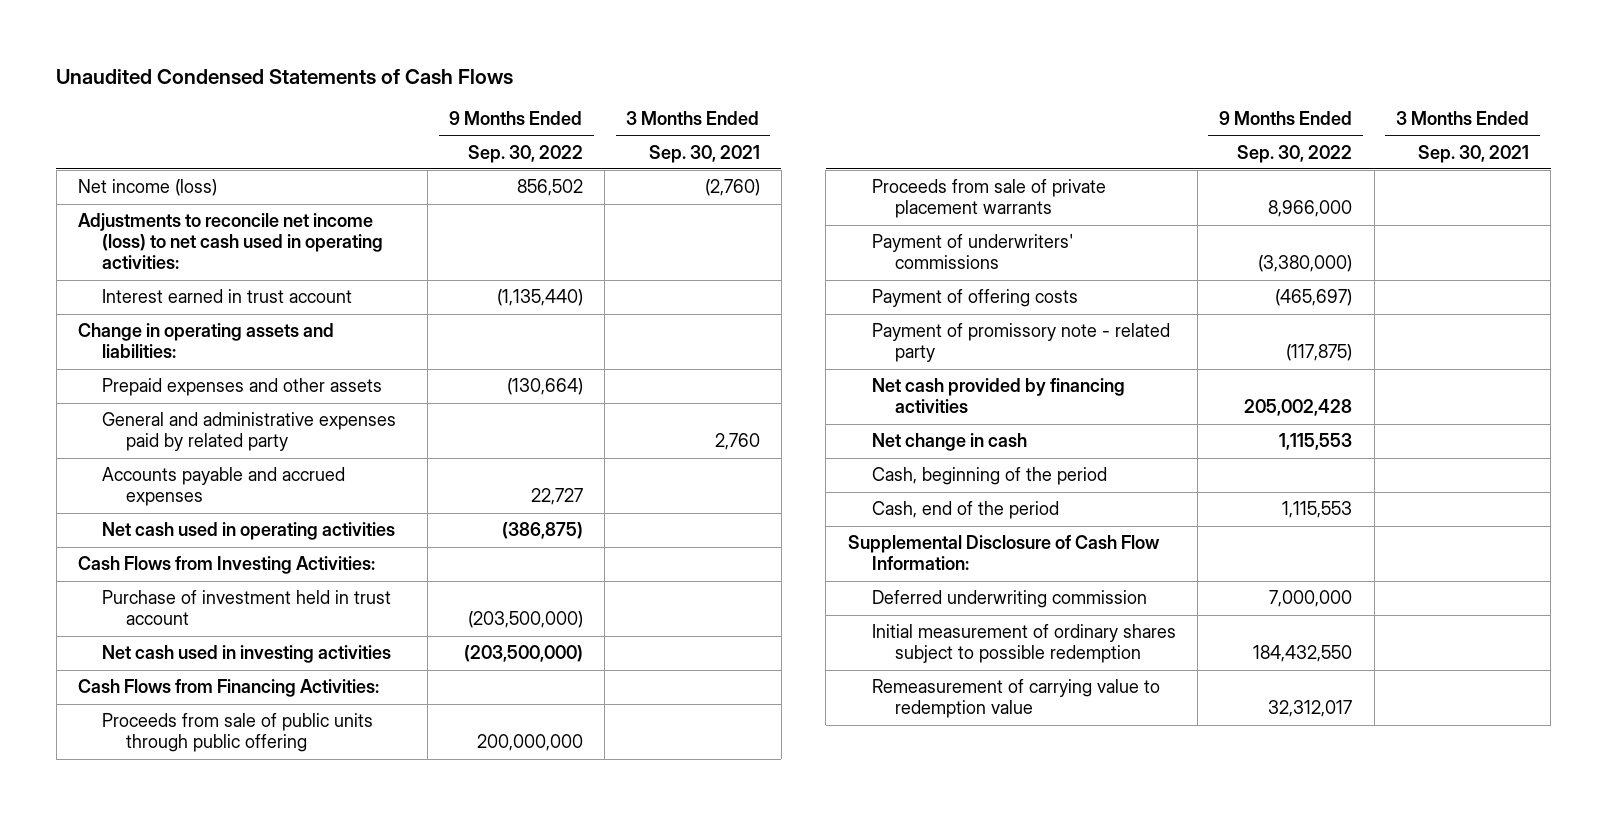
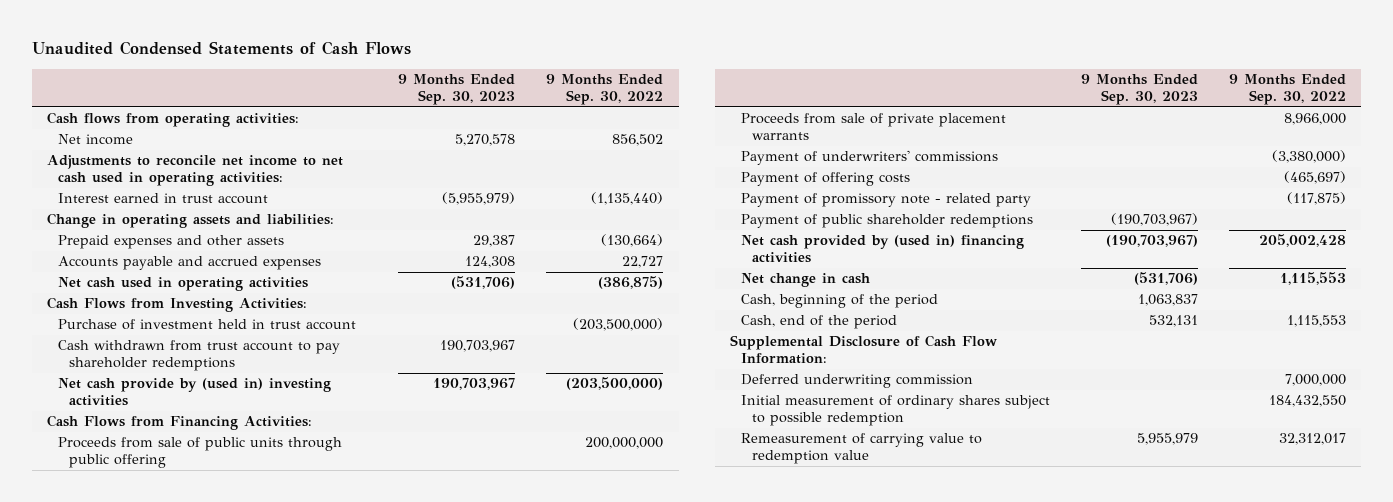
- | 9 Months Ended Sep. 30, 2022 | 3 Months Ended Sep. 30, 2021
+ | 9 Months Ended Sep. 30, 2023 | 9 Months Ended Sep. 30, 2022
- Net income (loss) | 856,502 | (2,760)
- Adjustments to reconcile net income (loss) to net cash used in operating activities:
+ Cash flows from operating activities:
+ Net income | 5,270,578 | 856,502
+ Adjustments to reconcile net income to net cash used in operating activities:
- General and administrative expenses paid by related party | | 2,760
- Net cash used in investing activities | (203,500,000) |
+ Cash withdrawn from trust account to pay shareholder redemptions | 190,703,967 |
+ Net cash provide by (used in) investing activities | 190,703,967 | (203,500,000)
- Net cash provided by financing activities | 205,002,428 |
+ Payment of public shareholder redemptions | (190,703,967) |
+ Net cash provided by (used in) financing activities | (190,703,967) | 205,002,428

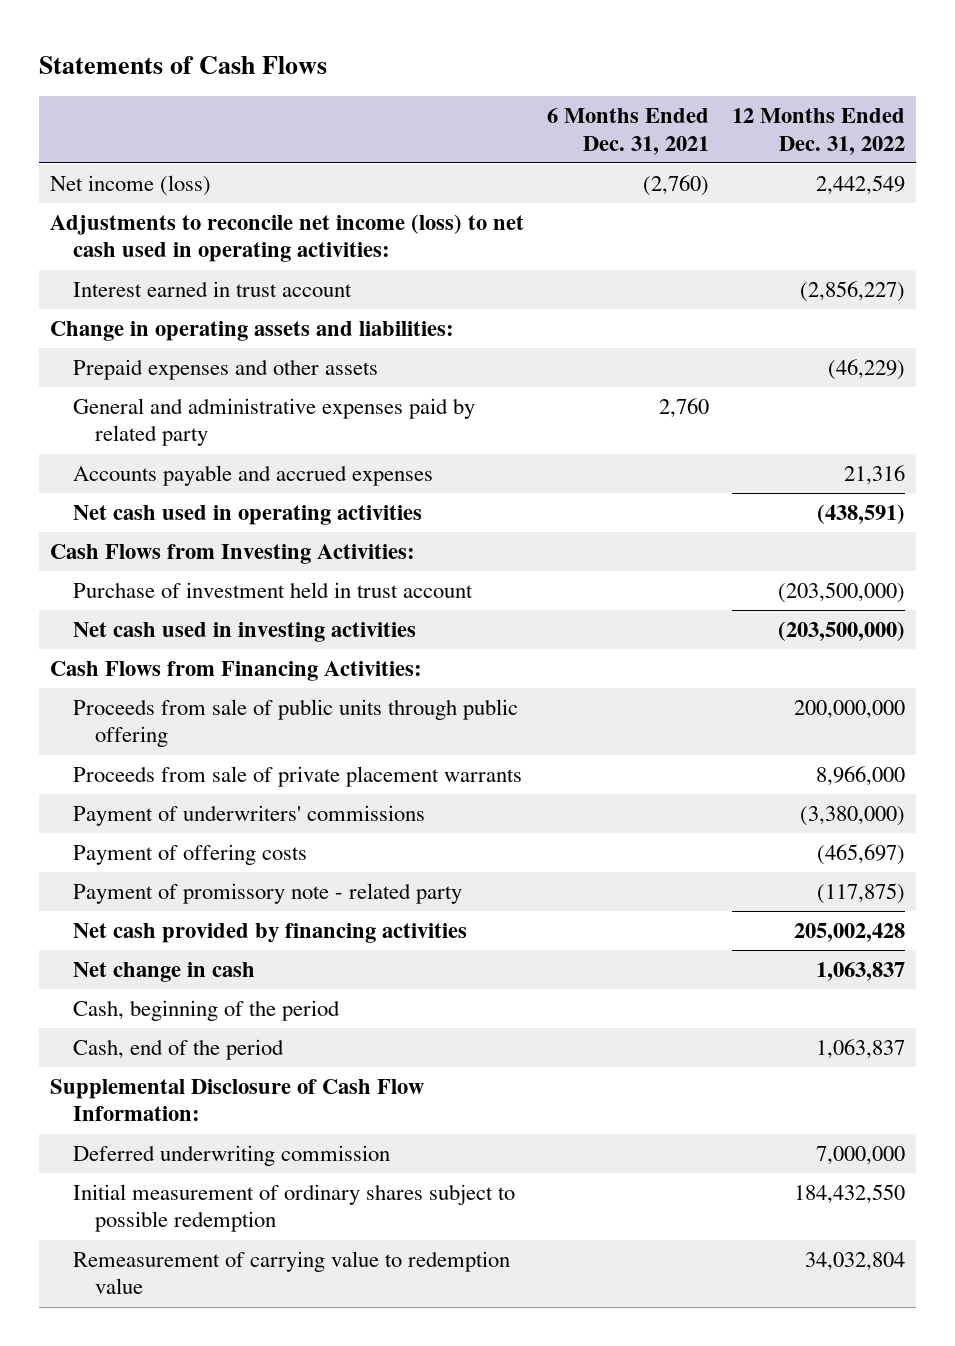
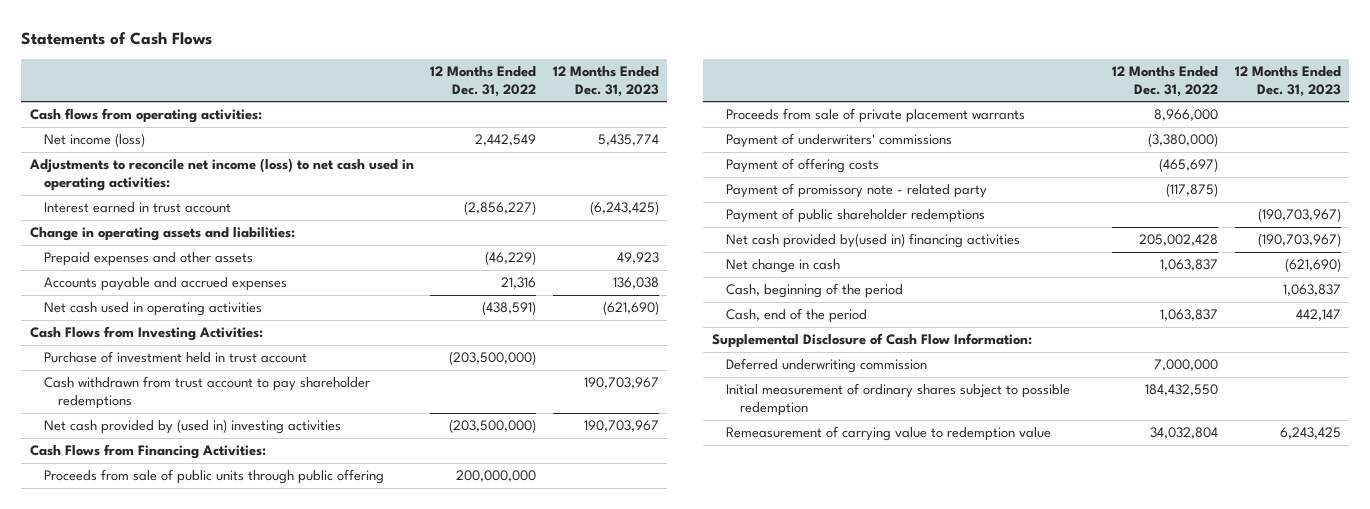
- | 6 Months Ended Dec. 31, 2021 | 12 Months Ended Dec. 31, 2022
+ | 12 Months Ended Dec. 31, 2022 | 12 Months Ended Dec. 31, 2023
+ Cash flows from operating activities:
- General and administrative expenses paid by related party | 2,760 |
- Net cash used in investing activities | | (203,500,000)
+ Cash withdrawn from trust account to pay shareholder redemptions | | 190,703,967
+ Net cash provided by (used in) investing activities | (203,500,000) | 190,703,967
- Net cash provided by financing activities | | 205,002,428
+ Payment of public shareholder redemptions | | (190,703,967)
+ Net cash provided by(used in) financing activities | 205,002,428 | (190,703,967)

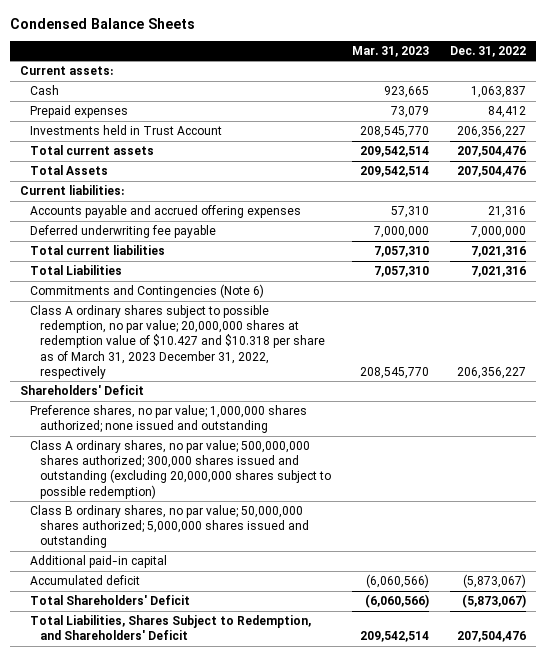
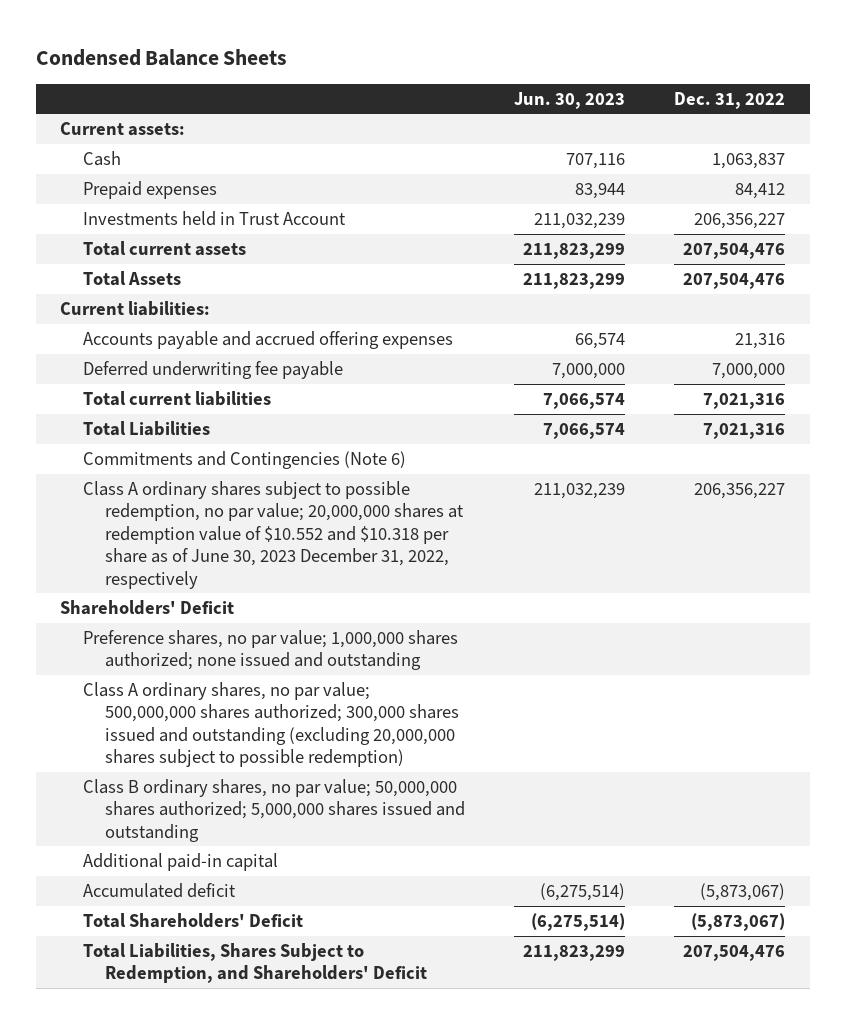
- | Mar. 31, 2023 | Dec. 31, 2022
+ | Jun. 30, 2023 | Dec. 31, 2022
- Class A ordinary shares subject to possible redemption, no par value; 20,000,000 shares at redemption value of $10.427 and $10.318 per share as of March 31, 2023 December 31, 2022, respectively | 208,545,770 | 206,356,227
+ Class A ordinary shares subject to possible redemption, no par value; 20,000,000 shares at redemption value of $10.552 and $10.318 per share as of June 30, 2023 December 31, 2022, respectively | 211,032,239 | 206,356,227

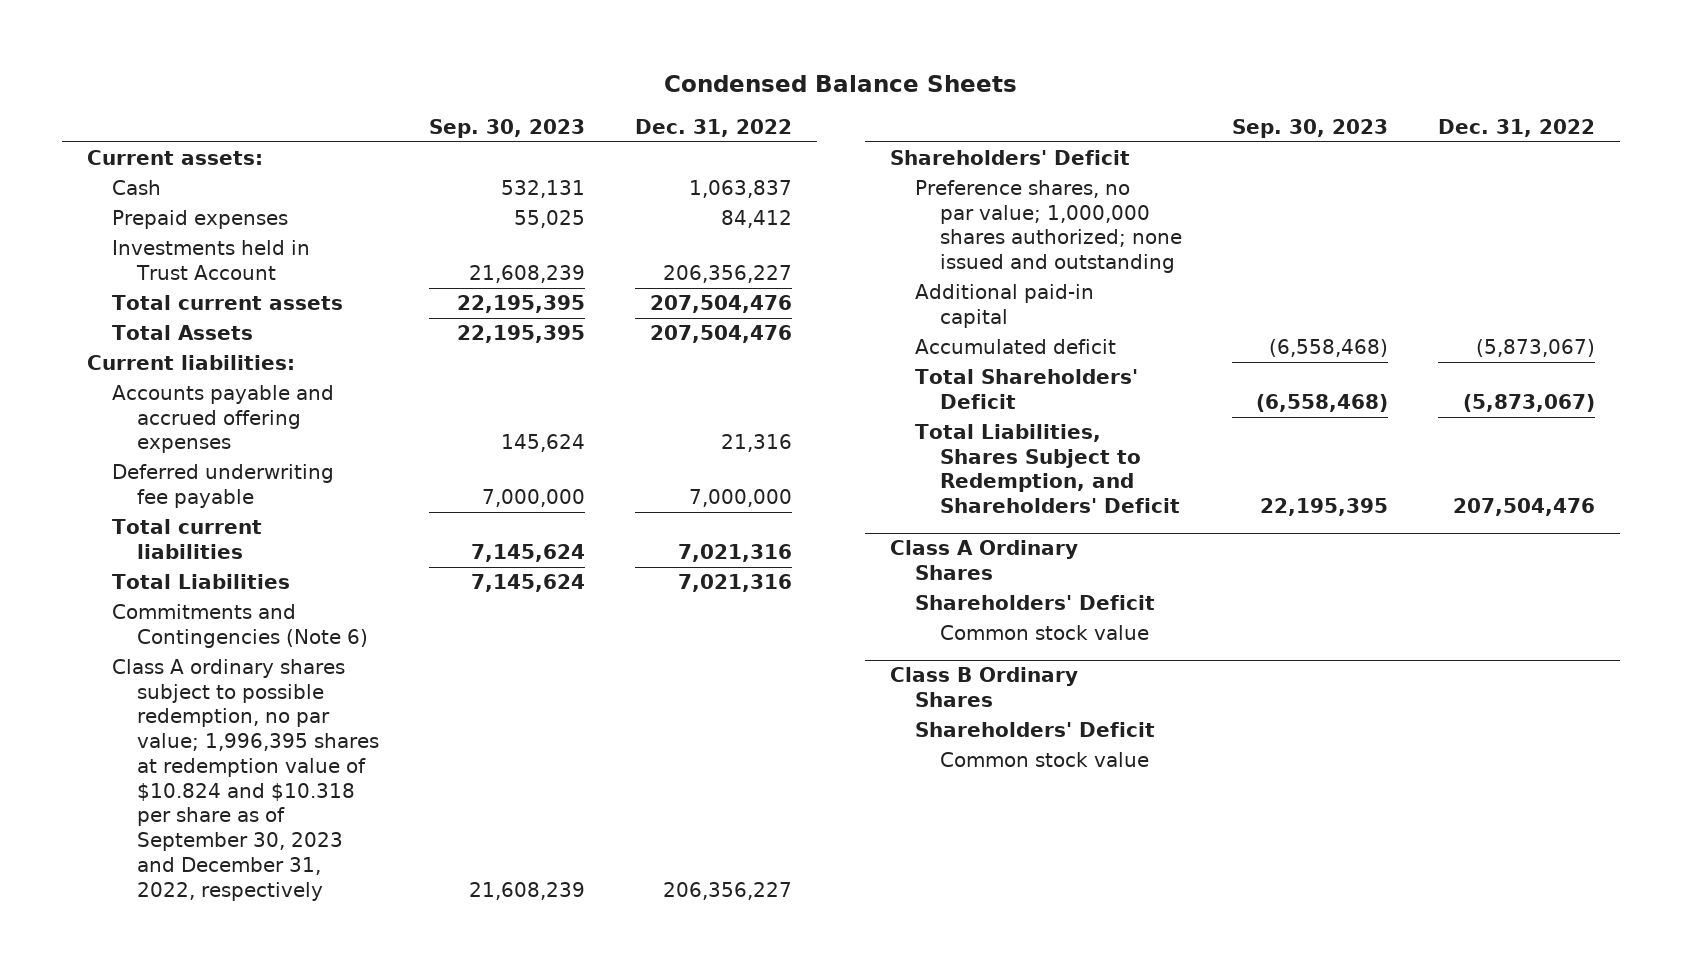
- | Jun. 30, 2023 | Dec. 31, 2022
+ | Sep. 30, 2023 | Dec. 31, 2022
- Class A ordinary shares subject to possible redemption, no par value; 20,000,000 shares at redemption value of $10.552 and $10.318 per share as of June 30, 2023 December 31, 2022, respectively | 211,032,239 | 206,356,227
+ Class A ordinary shares subject to possible redemption, no par value; 1,996,395 shares at redemption value of $10.824 and $10.318 per share as of September 30, 2023 and December 31, 2022, respectively | 21,608,239 | 206,356,227
- Class A ordinary shares, no par value; 500,000,000 shares authorized; 300,000 shares issued and outstanding (excluding 20,000,000 shares subject to possible redemption)
- Class B ordinary shares, no par value; 50,000,000 shares authorized; 5,000,000 shares issued and outstanding
+ Class A Ordinary Shares
+ Shareholders' Deficit
+ Common stock value
+ Class B Ordinary Shares
+ Shareholders' Deficit
+ Common stock value

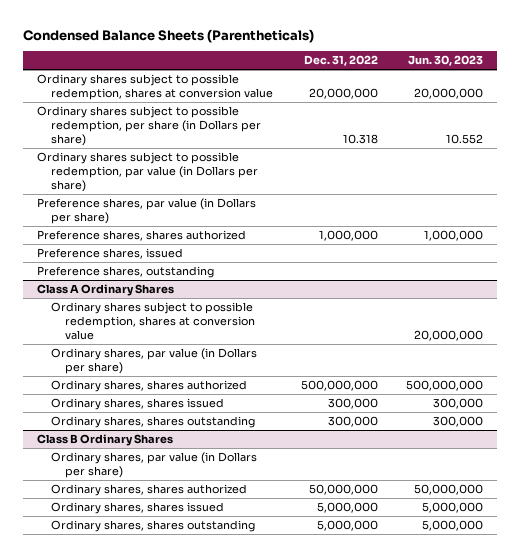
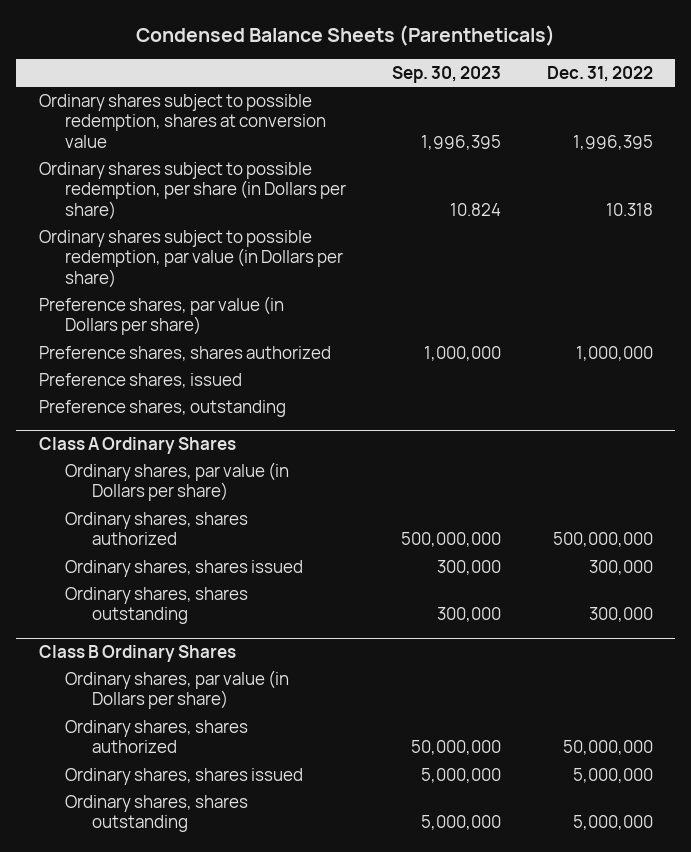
- | Dec. 31, 2022 | Jun. 30, 2023
+ | Sep. 30, 2023 | Dec. 31, 2022
- Ordinary shares subject to possible redemption, shares at conversion value | 20,000,000 | 20,000,000
+ Ordinary shares subject to possible redemption, shares at conversion value | 1,996,395 | 1,996,395
@ Class A Ordinary Shares
- Ordinary shares subject to possible redemption, shares at conversion value | | 20,000,000

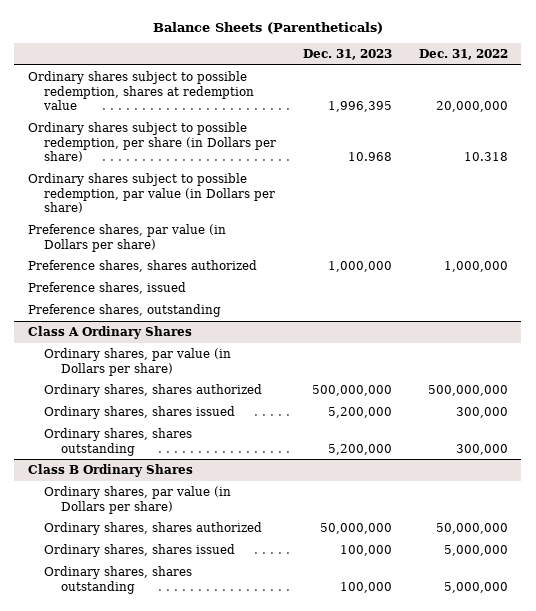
- Condensed Balance Sheets (Parentheticals)
+ Balance Sheets (Parentheticals)
- | Sep. 30, 2023 | Dec. 31, 2022
+ | Dec. 31, 2023 | Dec. 31, 2022
- Ordinary shares subject to possible redemption, shares at conversion value | 1,996,395 | 1,996,395
+ Ordinary shares subject to possible redemption, shares at redemption value | 1,996,395 | 20,000,000

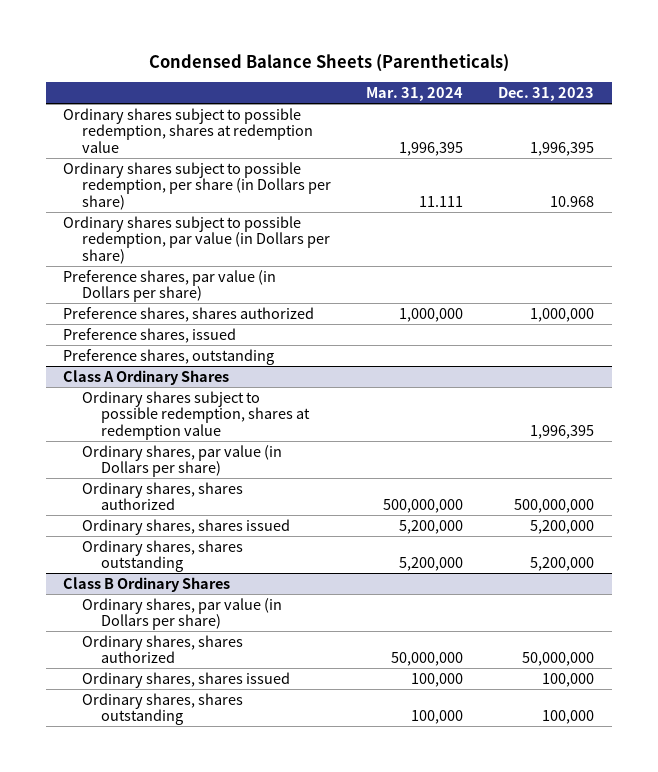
- Balance Sheets (Parentheticals)
+ Condensed Balance Sheets (Parentheticals)
- | Dec. 31, 2023 | Dec. 31, 2022
+ | Mar. 31, 2024 | Dec. 31, 2023
@ Class A Ordinary Shares
+ Ordinary shares subject to possible redemption, shares at redemption value | | 1,996,395

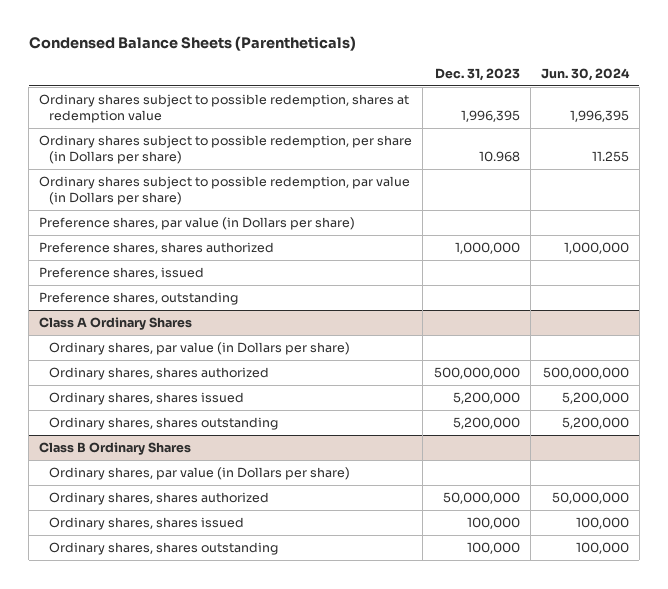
- | Mar. 31, 2024 | Dec. 31, 2023
+ | Dec. 31, 2023 | Jun. 30, 2024
@ Class A Ordinary Shares
- Ordinary shares subject to possible redemption, shares at redemption value | | 1,996,395

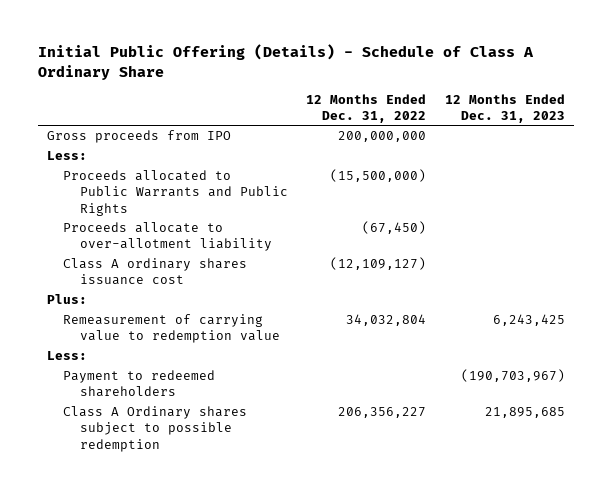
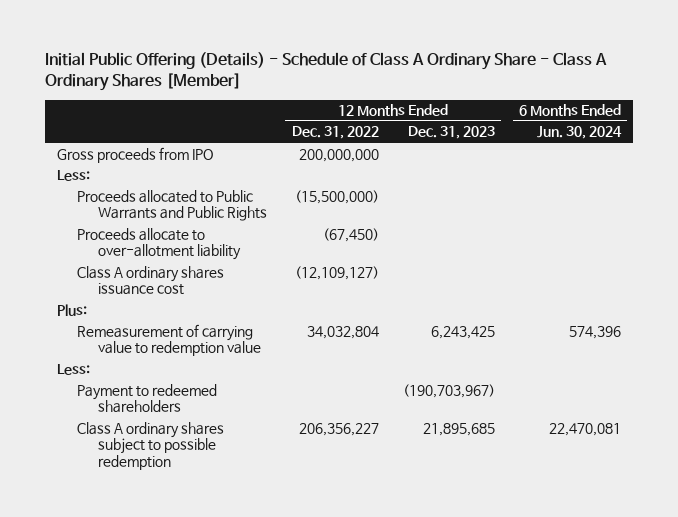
- Initial Public Offering (Details) - Schedule of Class A Ordinary Share
+ Initial Public Offering (Details) - Schedule of Class A Ordinary Share - Class A Ordinary Shares [Member]
- | 12 Months Ended Dec. 31, 2022 | 12 Months Ended Dec. 31, 2023
+ | 12 Months Ended Dec. 31, 2022 | 12 Months Ended Dec. 31, 2023 | 6 Months Ended Jun. 30, 2024
- Class A Ordinary shares subject to possible redemption | 206,356,227 | 21,895,685
+ Class A ordinary shares subject to possible redemption | 206,356,227 | 21,895,685 | 22,470,081

